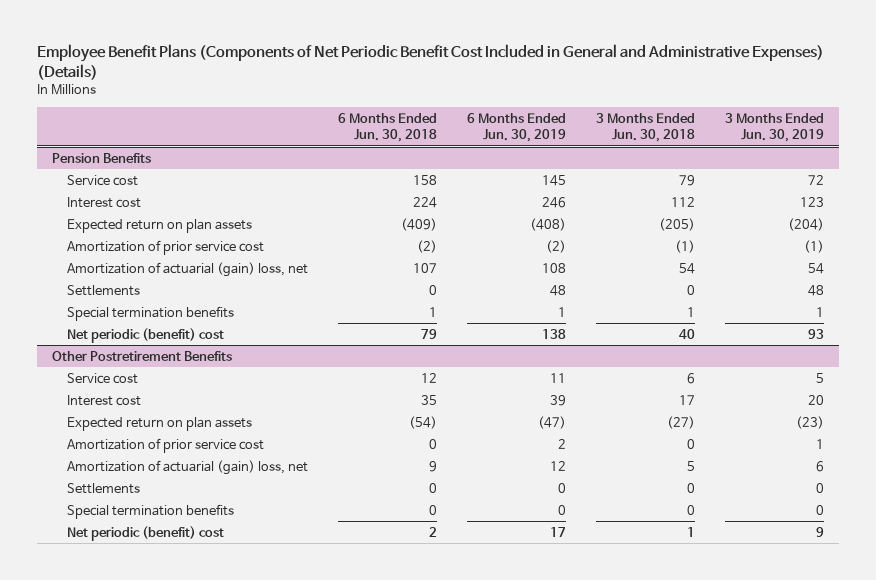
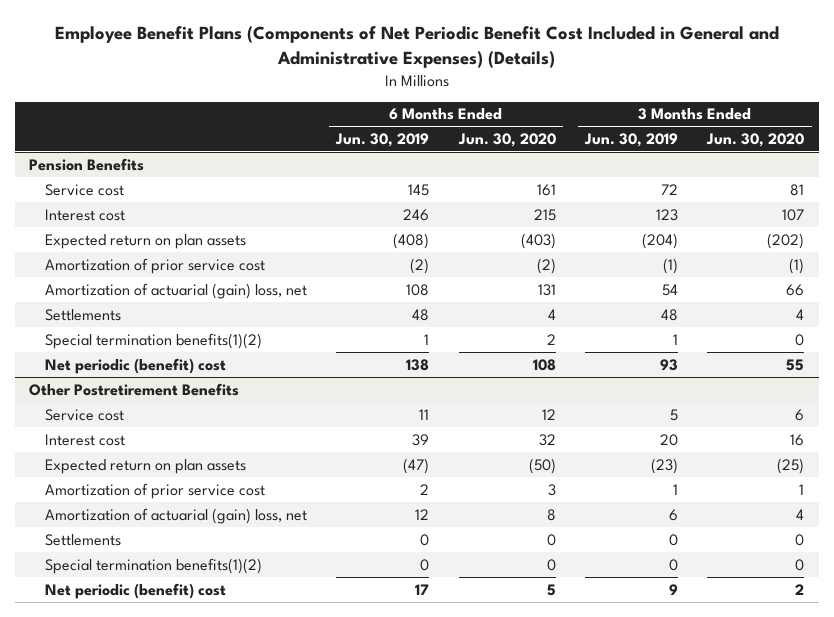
- | 6 Months Ended Jun. 30, 2018 | 6 Months Ended Jun. 30, 2019 | 3 Months Ended Jun. 30, 2018 | 3 Months Ended Jun. 30, 2019
+ | 6 Months Ended Jun. 30, 2019 | 6 Months Ended Jun. 30, 2020 | 3 Months Ended Jun. 30, 2019 | 3 Months Ended Jun. 30, 2020
@ Pension Benefits
- Special termination benefits | 1 | 1 | 1 | 1
+ Special termination benefits(1)(2) | 1 | 2 | 1 | 0
@ Other Postretirement Benefits
- Special termination benefits | 0 | 0 | 0 | 0
+ Special termination benefits(1)(2) | 0 | 0 | 0 | 0

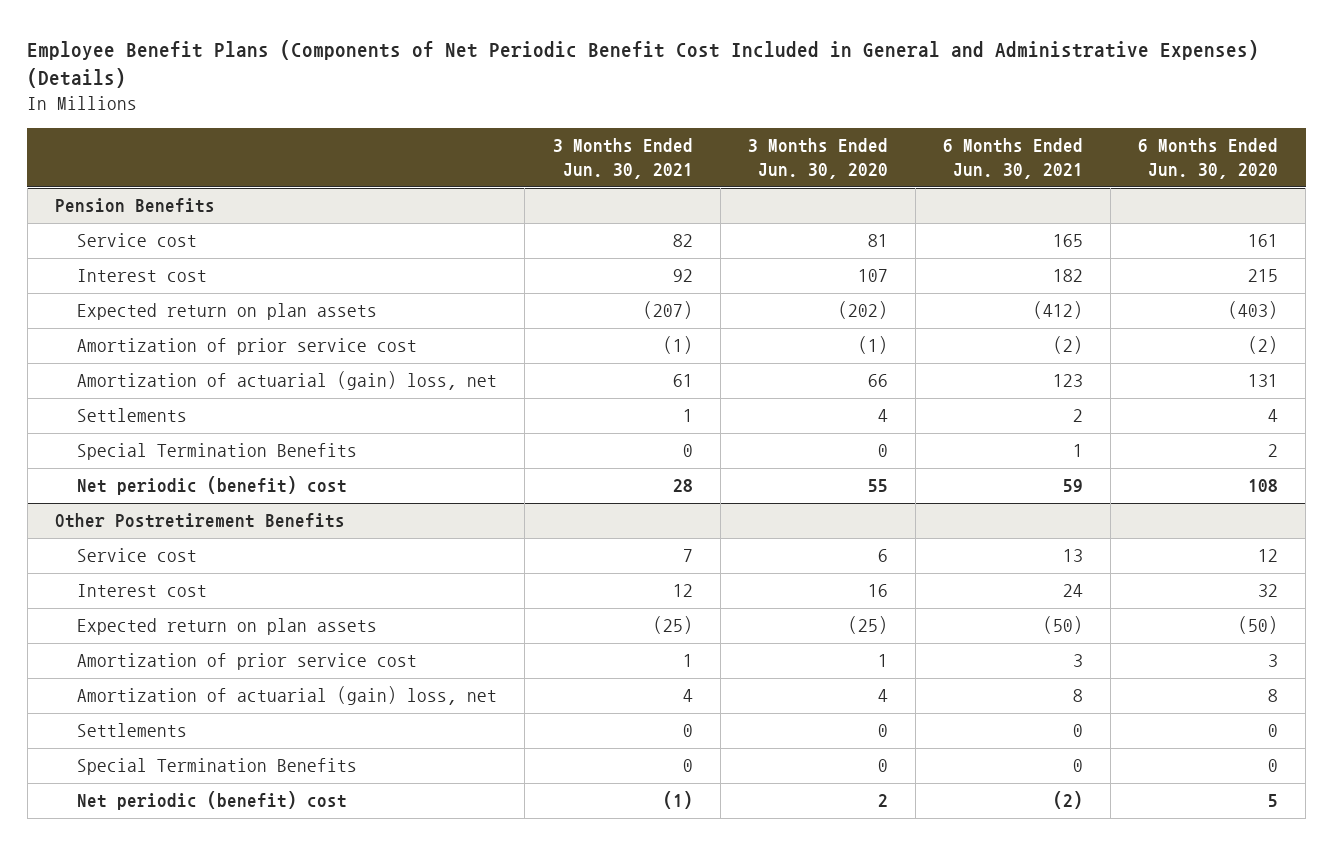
- | 6 Months Ended Jun. 30, 2019 | 6 Months Ended Jun. 30, 2020 | 3 Months Ended Jun. 30, 2019 | 3 Months Ended Jun. 30, 2020
+ | 3 Months Ended Jun. 30, 2021 | 3 Months Ended Jun. 30, 2020 | 6 Months Ended Jun. 30, 2021 | 6 Months Ended Jun. 30, 2020
@ Pension Benefits
- Special termination benefits(1)(2) | 1 | 2 | 1 | 0
+ Special Termination Benefits | 0 | 0 | 1 | 2
@ Other Postretirement Benefits
- Special termination benefits(1)(2) | 0 | 0 | 0 | 0
+ Special Termination Benefits | 0 | 0 | 0 | 0

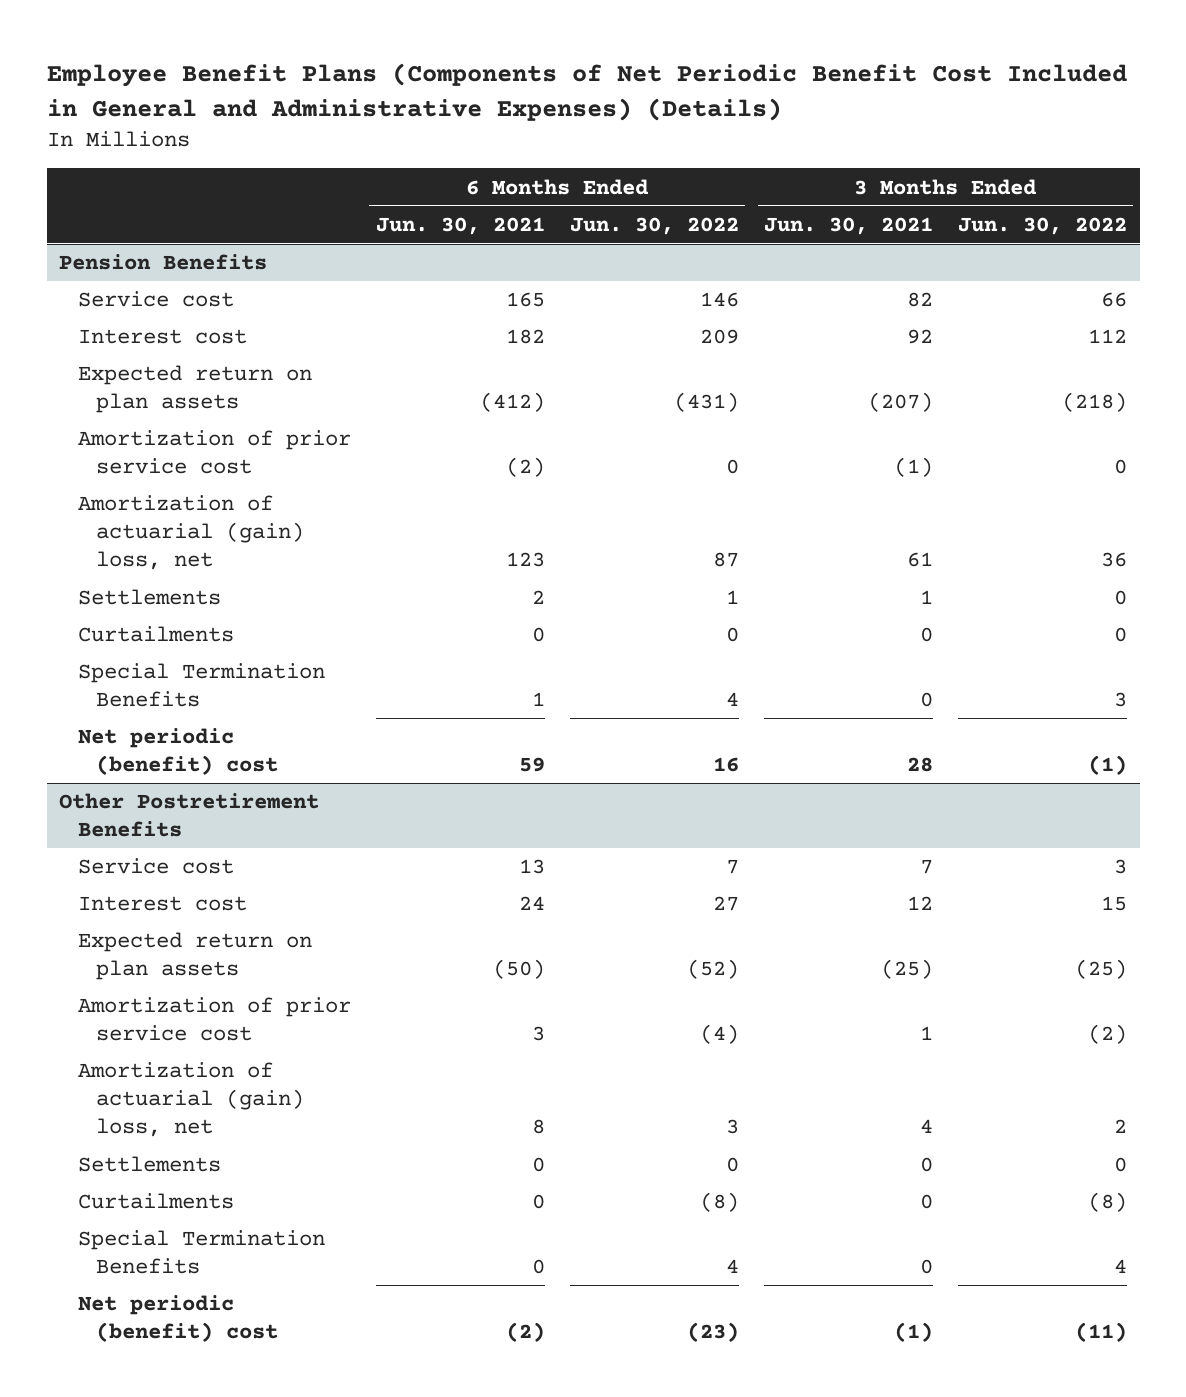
- | 3 Months Ended Jun. 30, 2021 | 3 Months Ended Jun. 30, 2020 | 6 Months Ended Jun. 30, 2021 | 6 Months Ended Jun. 30, 2020
+ | 6 Months Ended Jun. 30, 2021 | 6 Months Ended Jun. 30, 2022 | 3 Months Ended Jun. 30, 2021 | 3 Months Ended Jun. 30, 2022
@ Pension Benefits
+ Curtailments | 0 | 0 | 0 | 0
@ Other Postretirement Benefits
+ Curtailments | 0 | (8) | 0 | (8)

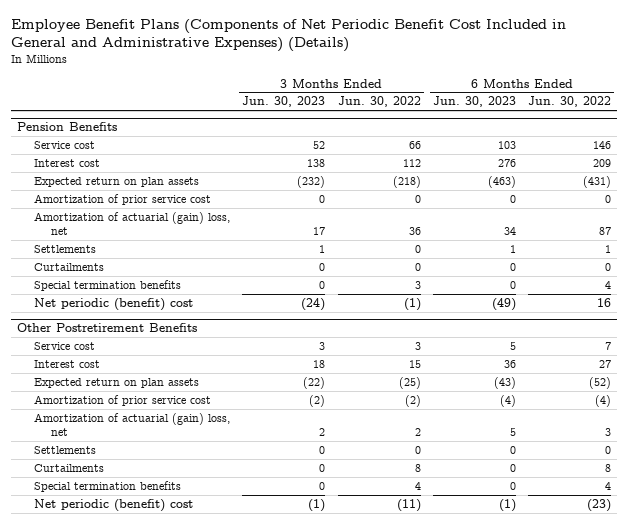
- | 6 Months Ended Jun. 30, 2021 | 6 Months Ended Jun. 30, 2022 | 3 Months Ended Jun. 30, 2021 | 3 Months Ended Jun. 30, 2022
+ | 3 Months Ended Jun. 30, 2023 | 3 Months Ended Jun. 30, 2022 | 6 Months Ended Jun. 30, 2023 | 6 Months Ended Jun. 30, 2022
@ Pension Benefits
- Special Termination Benefits | 1 | 4 | 0 | 3
+ Special termination benefits | 0 | 3 | 0 | 4
@ Other Postretirement Benefits
- Curtailments | 0 | (8) | 0 | (8)
- Special Termination Benefits | 0 | 4 | 0 | 4
+ Curtailments | 0 | 8 | 0 | 8
+ Special termination benefits | 0 | 4 | 0 | 4

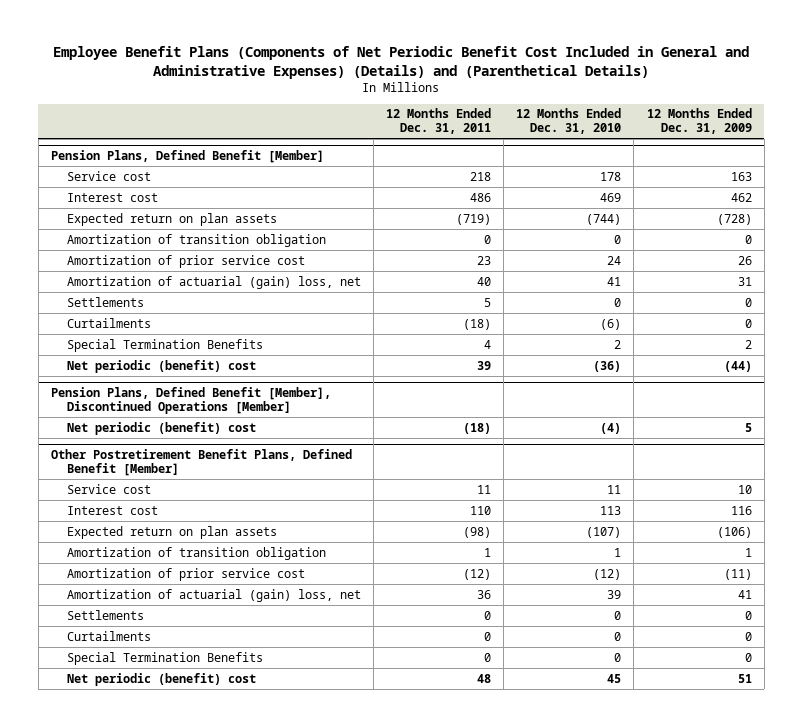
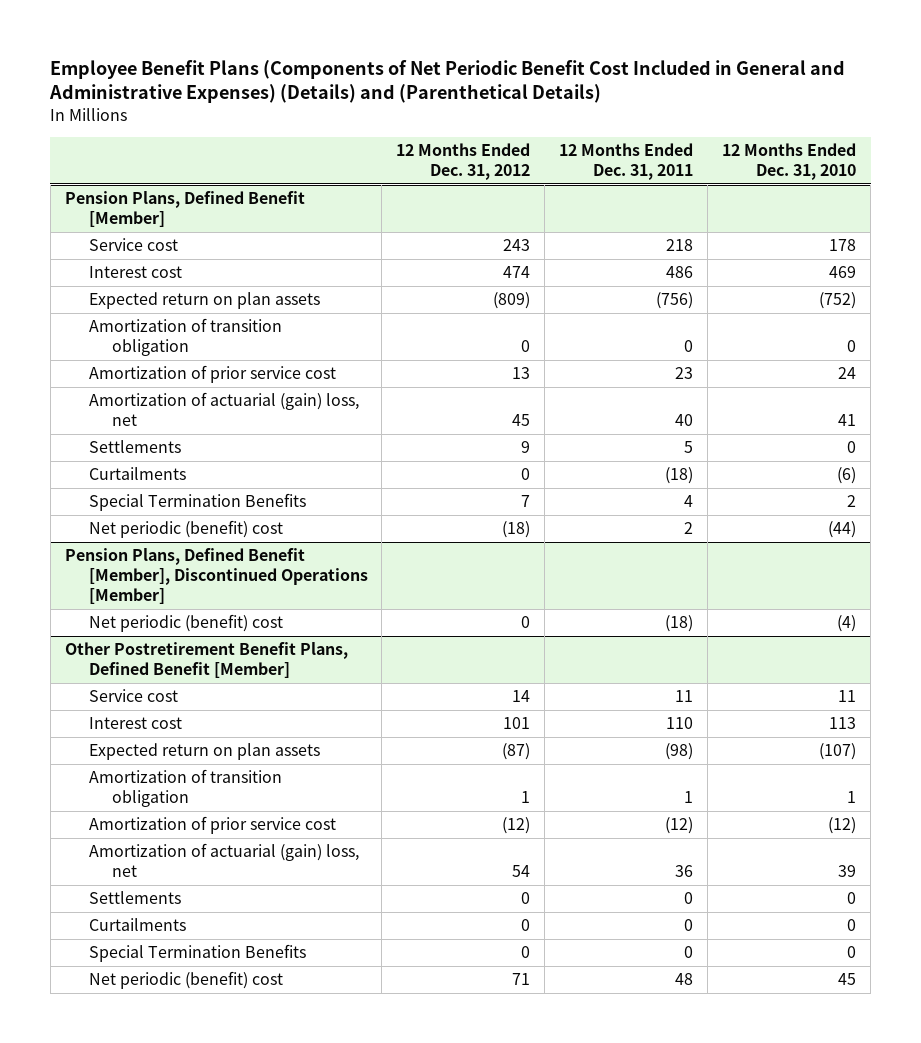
- | 12 Months Ended Dec. 31, 2011 | 12 Months Ended Dec. 31, 2010 | 12 Months Ended Dec. 31, 2009
+ | 12 Months Ended Dec. 31, 2012 | 12 Months Ended Dec. 31, 2011 | 12 Months Ended Dec. 31, 2010
@ Pension Plans, Defined Benefit [Member]
- Expected return on plan assets | (719) | (744) | (728)
+ Expected return on plan assets | (809) | (756) | (752)
- Net periodic (benefit) cost | 39 | (36) | (44)
+ Net periodic (benefit) cost | (18) | 2 | (44)

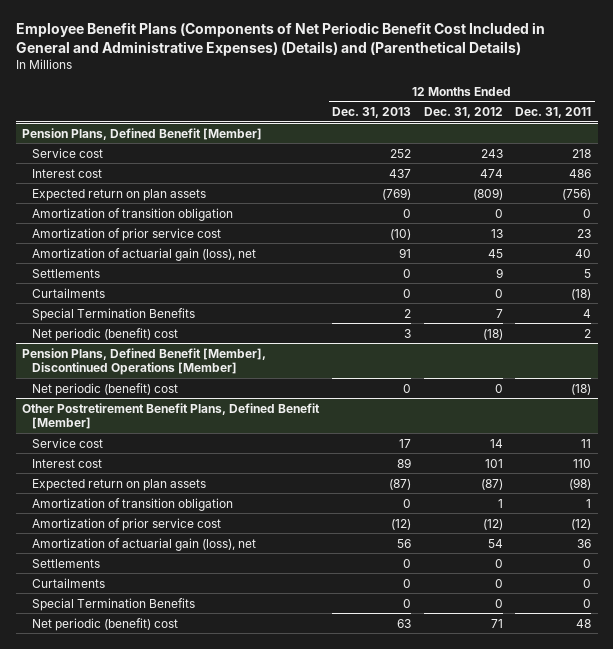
- | 12 Months Ended Dec. 31, 2012 | 12 Months Ended Dec. 31, 2011 | 12 Months Ended Dec. 31, 2010
+ | 12 Months Ended Dec. 31, 2013 | 12 Months Ended Dec. 31, 2012 | 12 Months Ended Dec. 31, 2011
@ Pension Plans, Defined Benefit [Member]
- Amortization of actuarial (gain) loss, net | 45 | 40 | 41
+ Amortization of actuarial gain (loss), net | 91 | 45 | 40
@ Other Postretirement Benefit Plans, Defined Benefit [Member]
- Amortization of actuarial (gain) loss, net | 54 | 36 | 39
+ Amortization of actuarial gain (loss), net | 56 | 54 | 36

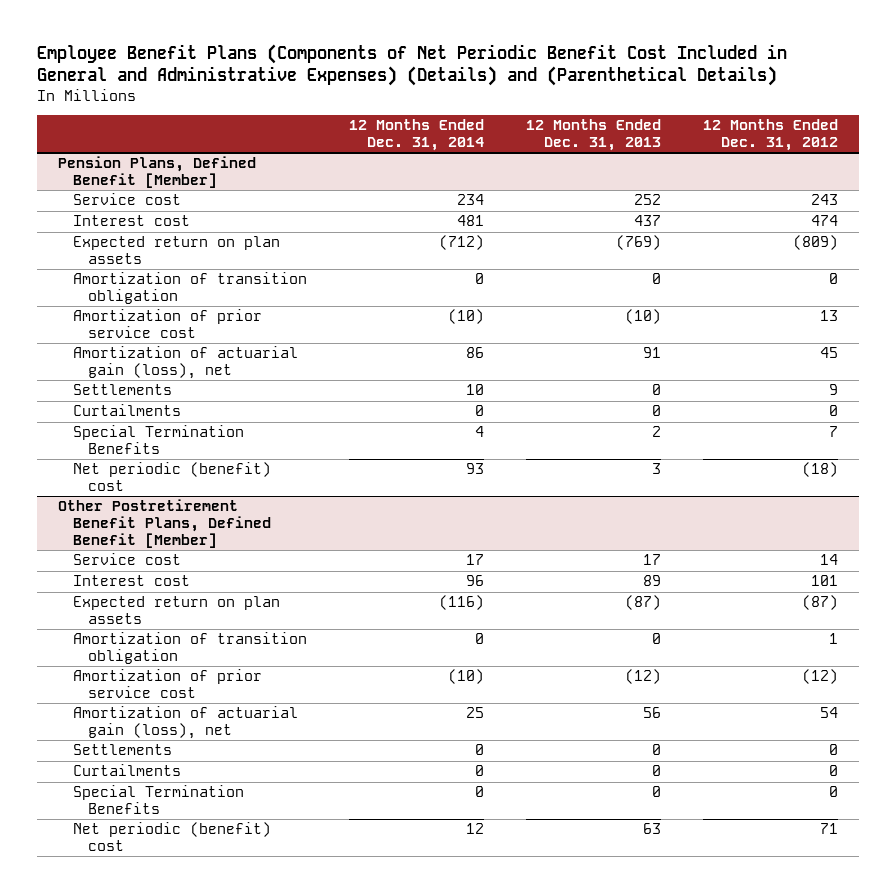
- | 12 Months Ended Dec. 31, 2013 | 12 Months Ended Dec. 31, 2012 | 12 Months Ended Dec. 31, 2011
+ | 12 Months Ended Dec. 31, 2014 | 12 Months Ended Dec. 31, 2013 | 12 Months Ended Dec. 31, 2012
- Pension Plans, Defined Benefit [Member], Discontinued Operations [Member]
- Net periodic (benefit) cost | 0 | 0 | (18)

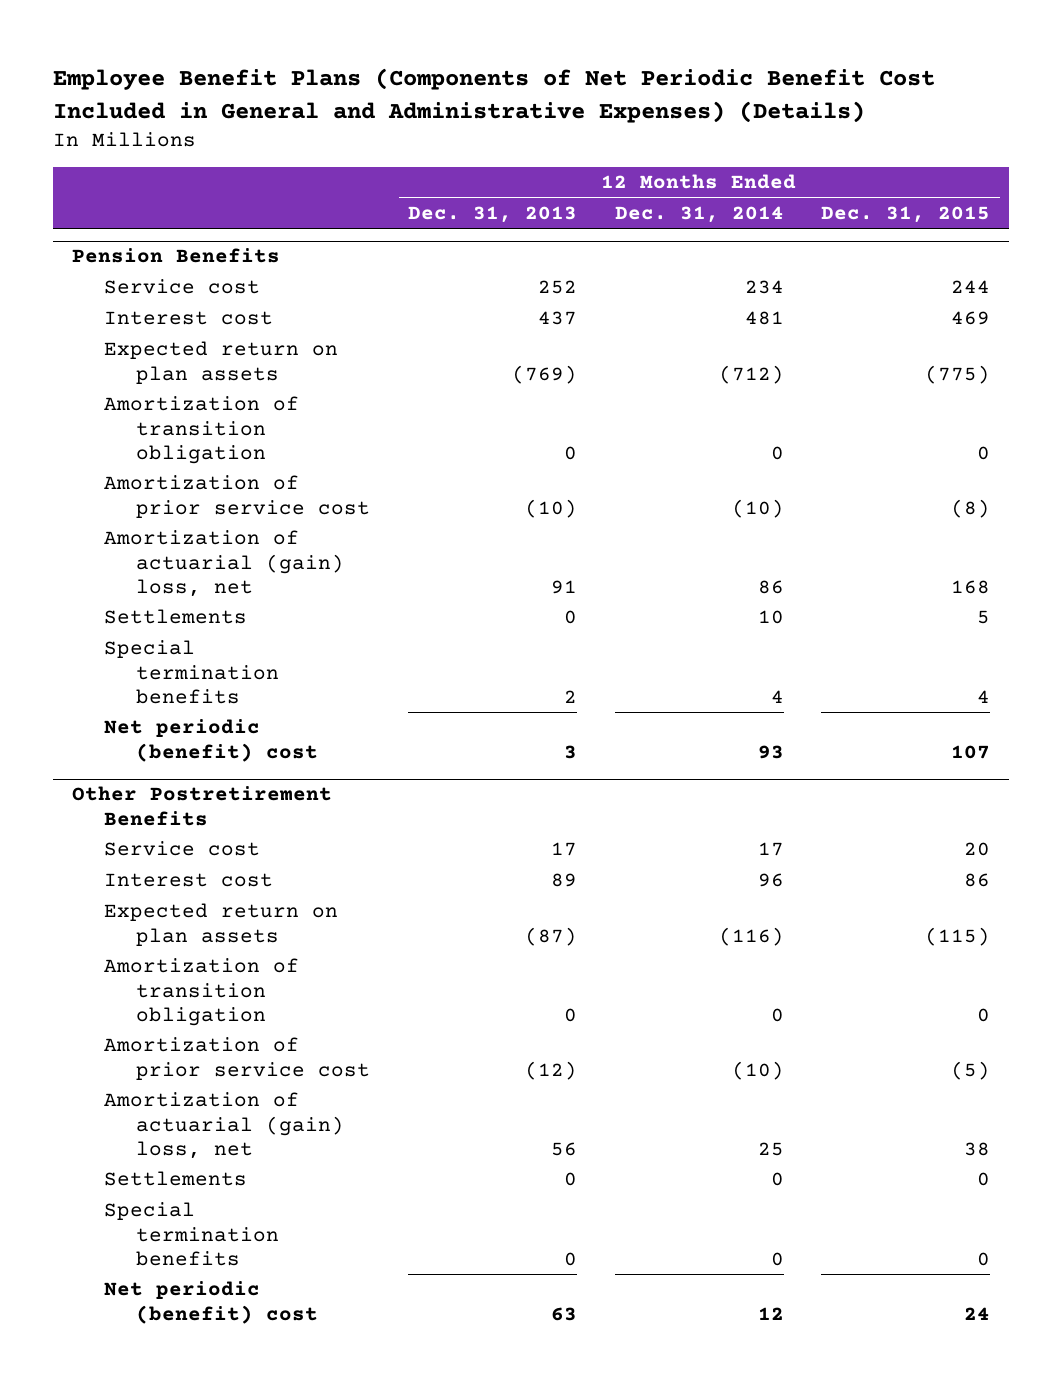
- Employee Benefit Plans (Components of Net Periodic Benefit Cost Included in General and Administrative Expenses) (Details) and (Parenthetical Details)
+ Employee Benefit Plans (Components of Net Periodic Benefit Cost Included in General and Administrative Expenses) (Details)
- | 12 Months Ended Dec. 31, 2014 | 12 Months Ended Dec. 31, 2013 | 12 Months Ended Dec. 31, 2012
+ | 12 Months Ended Dec. 31, 2013 | 12 Months Ended Dec. 31, 2014 | 12 Months Ended Dec. 31, 2015
- Pension Plans, Defined Benefit [Member]
+ Pension Benefits
- Amortization of actuarial gain (loss), net | 86 | 91 | 45
+ Amortization of actuarial (gain) loss, net | 91 | 86 | 168
- Curtailments | 0 | 0 | 0
- Special Termination Benefits | 4 | 2 | 7
+ Special termination benefits | 2 | 4 | 4
- Other Postretirement Benefit Plans, Defined Benefit [Member]
+ Other Postretirement Benefits
- Amortization of actuarial gain (loss), net | 25 | 56 | 54
+ Amortization of actuarial (gain) loss, net | 56 | 25 | 38
- Curtailments | 0 | 0 | 0
- Special Termination Benefits | 0 | 0 | 0
+ Special termination benefits | 0 | 0 | 0

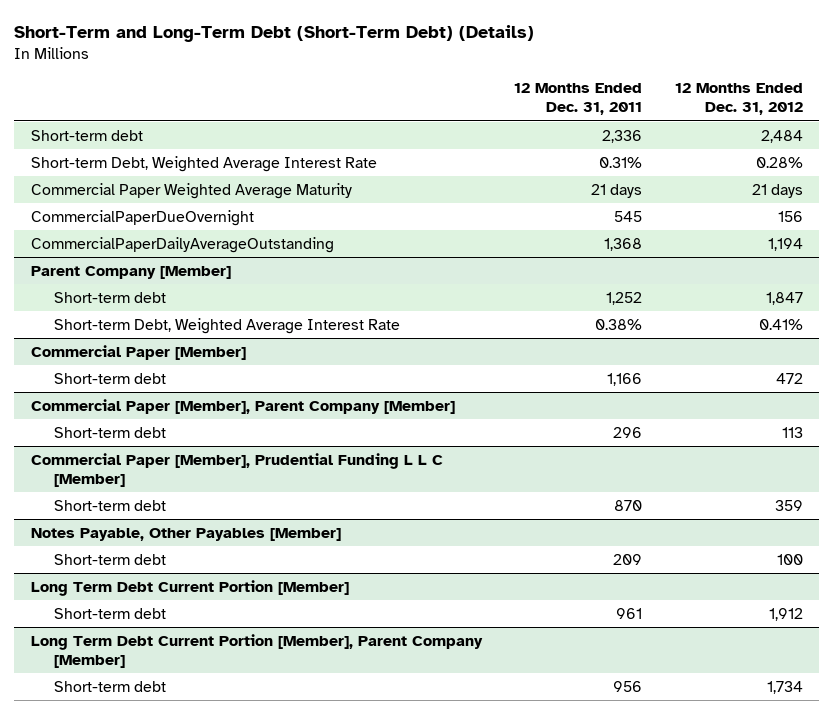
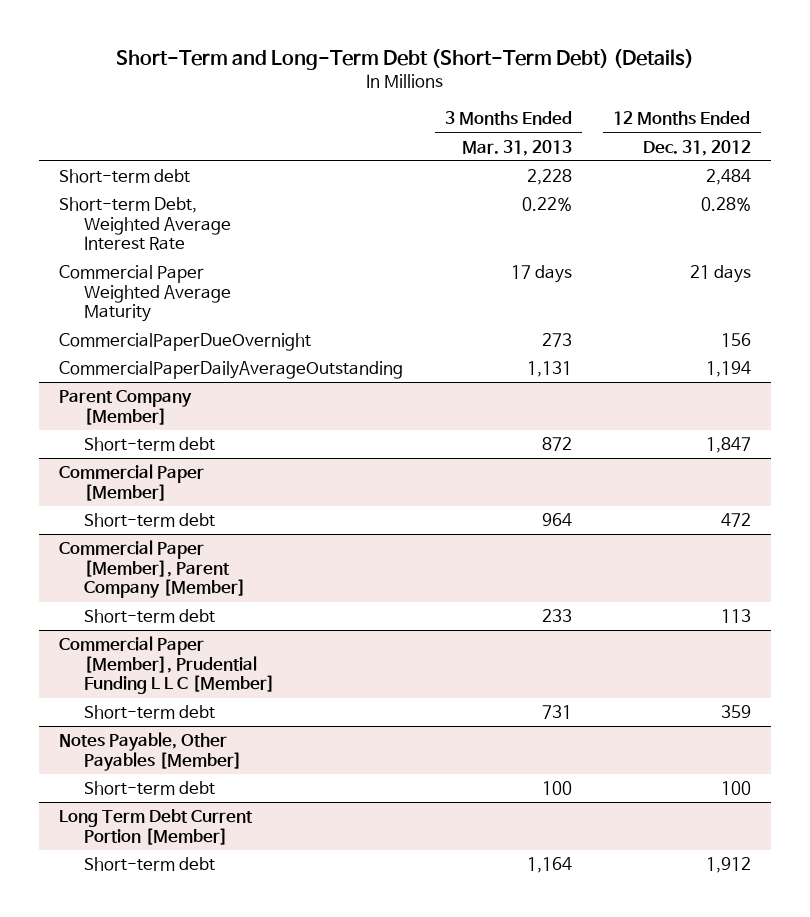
- | 12 Months Ended Dec. 31, 2011 | 12 Months Ended Dec. 31, 2012
+ | 3 Months Ended Mar. 31, 2013 | 12 Months Ended Dec. 31, 2012
@ Parent Company [Member]
- Short-term Debt, Weighted Average Interest Rate | 0.38% | 0.41%
- Long Term Debt Current Portion [Member], Parent Company [Member]
- Short-term debt | 956 | 1,734

